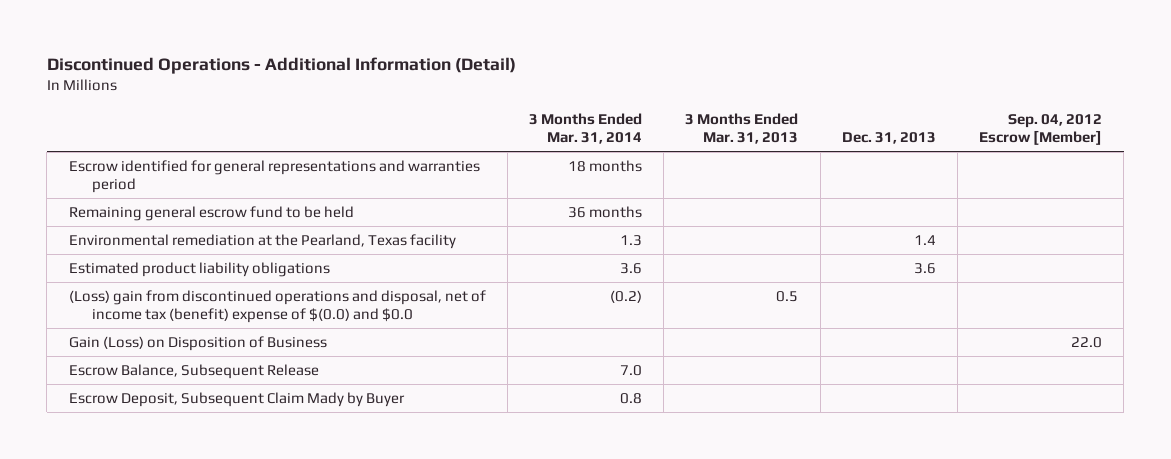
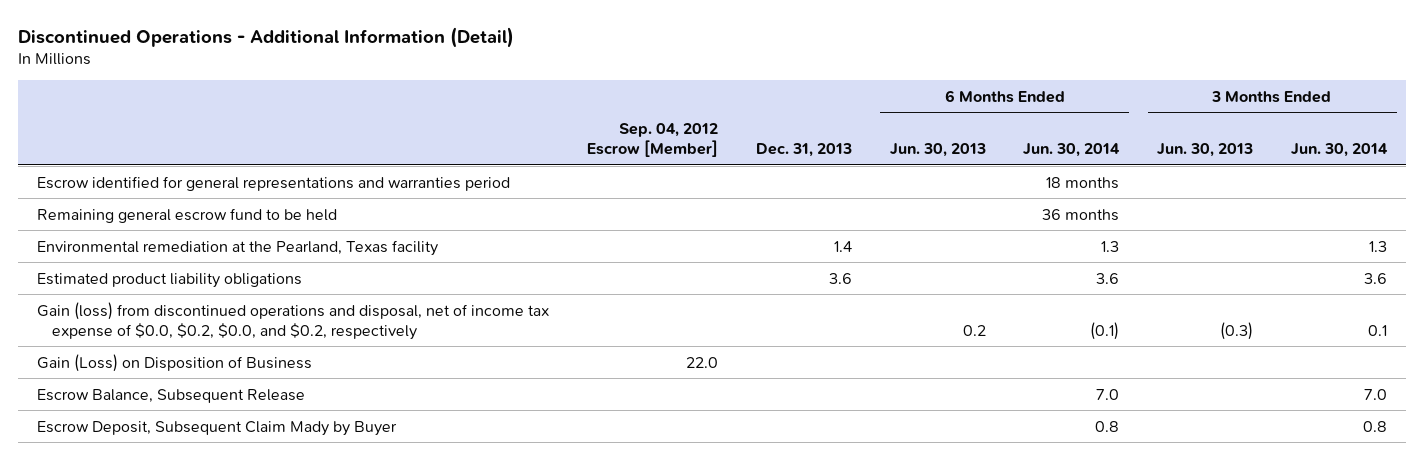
- | 3 Months Ended Mar. 31, 2014 | 3 Months Ended Mar. 31, 2013 | Dec. 31, 2013 | Sep. 04, 2012 Escrow [Member]
+ | Sep. 04, 2012 Escrow [Member] | Dec. 31, 2013 | 6 Months Ended Jun. 30, 2013 | 6 Months Ended Jun. 30, 2014 | 3 Months Ended Jun. 30, 2013 | 3 Months Ended Jun. 30, 2014
- (Loss) gain from discontinued operations and disposal, net of income tax (benefit) expense of $(0.0) and $0.0 | (0.2) | 0.5 | |
+ Gain (loss) from discontinued operations and disposal, net of income tax expense of $0.0, $0.2, $0.0, and $0.2, respectively | | | 0.2 | (0.1) | (0.3) | 0.1

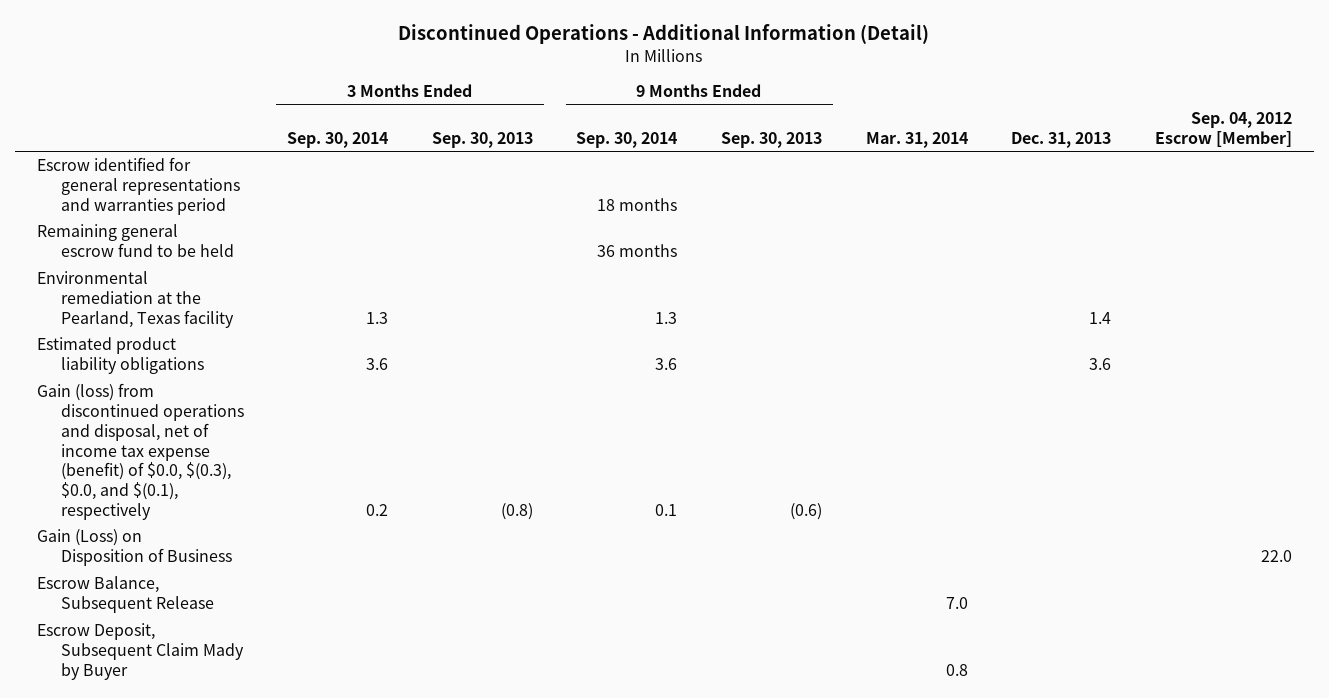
- | Sep. 04, 2012 Escrow [Member] | Dec. 31, 2013 | 6 Months Ended Jun. 30, 2013 | 6 Months Ended Jun. 30, 2014 | 3 Months Ended Jun. 30, 2013 | 3 Months Ended Jun. 30, 2014
+ | 3 Months Ended Sep. 30, 2014 | 3 Months Ended Sep. 30, 2013 | 9 Months Ended Sep. 30, 2014 | 9 Months Ended Sep. 30, 2013 | Mar. 31, 2014 | Dec. 31, 2013 | Sep. 04, 2012 Escrow [Member]
- Gain (loss) from discontinued operations and disposal, net of income tax expense of $0.0, $0.2, $0.0, and $0.2, respectively | | | 0.2 | (0.1) | (0.3) | 0.1
+ Gain (loss) from discontinued operations and disposal, net of income tax expense (benefit) of $0.0, $(0.3), $0.0, and $(0.1), respectively | 0.2 | (0.8) | 0.1 | (0.6) | | |

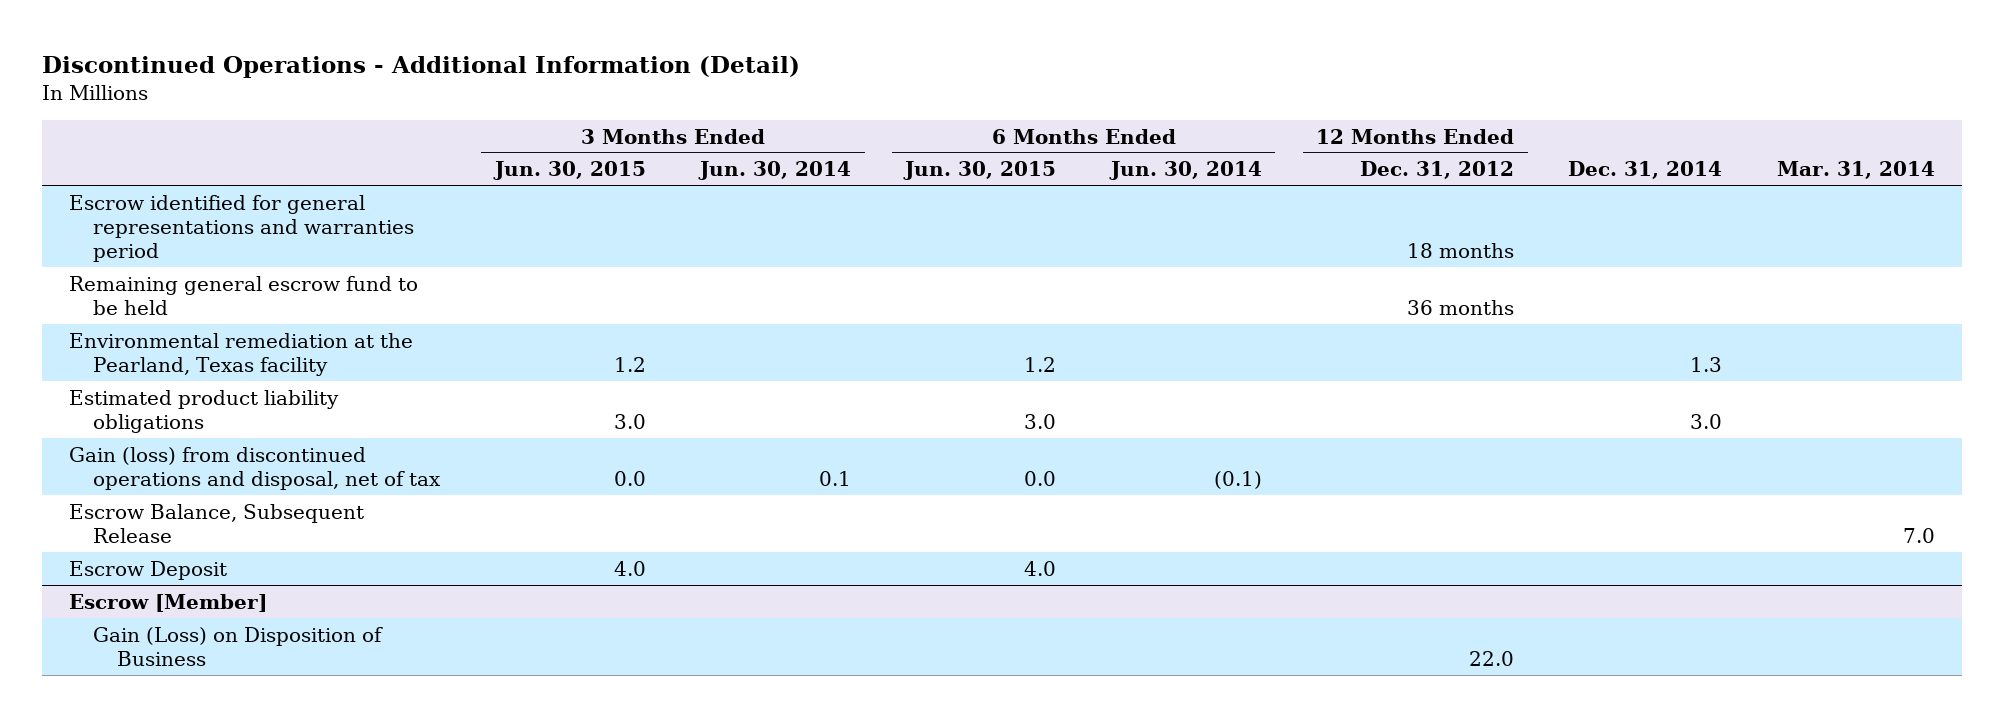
- | 3 Months Ended Sep. 30, 2014 | 3 Months Ended Sep. 30, 2013 | 9 Months Ended Sep. 30, 2014 | 9 Months Ended Sep. 30, 2013 | Mar. 31, 2014 | Dec. 31, 2013 | Sep. 04, 2012 Escrow [Member]
+ | 3 Months Ended Jun. 30, 2015 | 3 Months Ended Jun. 30, 2014 | 6 Months Ended Jun. 30, 2015 | 6 Months Ended Jun. 30, 2014 | 12 Months Ended Dec. 31, 2012 | Dec. 31, 2014 | Mar. 31, 2014
- Gain (loss) from discontinued operations and disposal, net of income tax expense (benefit) of $0.0, $(0.3), $0.0, and $(0.1), respectively | 0.2 | (0.8) | 0.1 | (0.6) | | |
- Gain (Loss) on Disposition of Business | | | | | | | 22.0
+ Gain (loss) from discontinued operations and disposal, net of tax | 0.0 | 0.1 | 0.0 | (0.1) | | |
- Escrow Deposit, Subsequent Claim Mady by Buyer | | | | | 0.8 | |
+ Escrow Deposit | 4.0 | | 4.0 | | | |
+ Escrow [Member]
+ Gain (Loss) on Disposition of Business | | | | | 22.0 | |

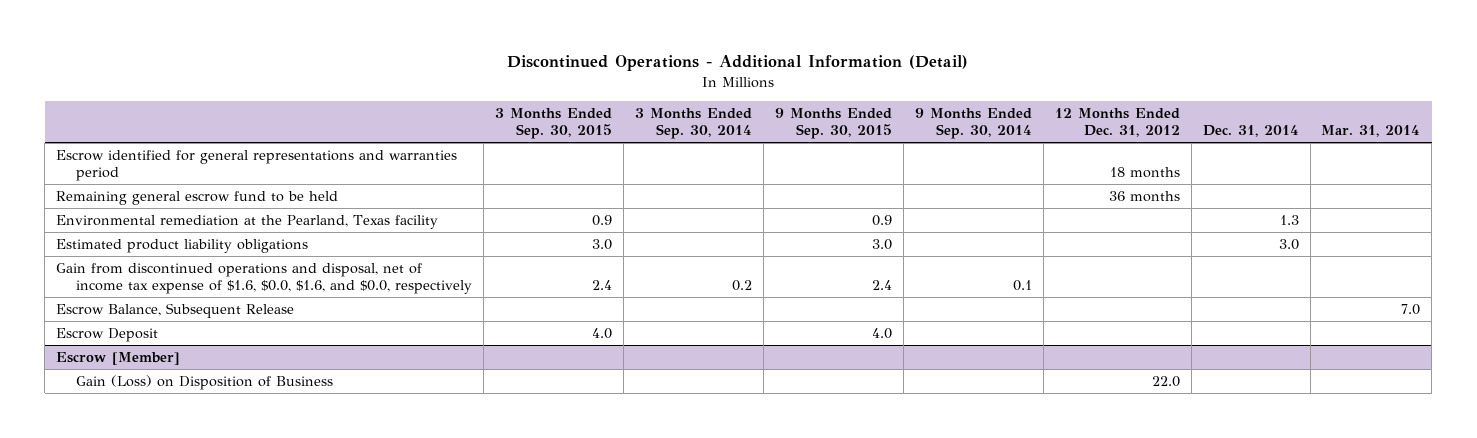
- | 3 Months Ended Jun. 30, 2015 | 3 Months Ended Jun. 30, 2014 | 6 Months Ended Jun. 30, 2015 | 6 Months Ended Jun. 30, 2014 | 12 Months Ended Dec. 31, 2012 | Dec. 31, 2014 | Mar. 31, 2014
+ | 3 Months Ended Sep. 30, 2015 | 3 Months Ended Sep. 30, 2014 | 9 Months Ended Sep. 30, 2015 | 9 Months Ended Sep. 30, 2014 | 12 Months Ended Dec. 31, 2012 | Dec. 31, 2014 | Mar. 31, 2014
- Gain (loss) from discontinued operations and disposal, net of tax | 0.0 | 0.1 | 0.0 | (0.1) | | |
+ Gain from discontinued operations and disposal, net of income tax expense of $1.6, $0.0, $1.6, and $0.0, respectively | 2.4 | 0.2 | 2.4 | 0.1 | | |

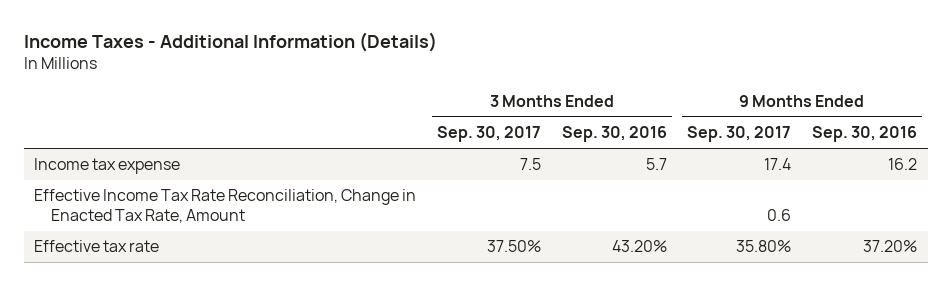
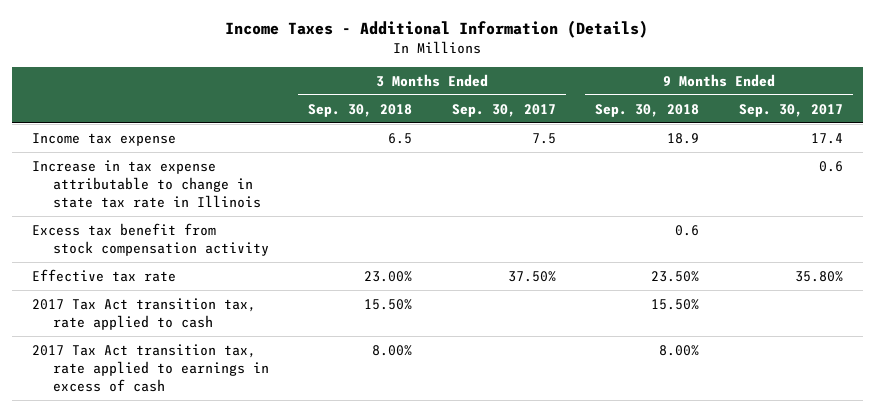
- | 3 Months Ended Sep. 30, 2017 | 3 Months Ended Sep. 30, 2016 | 9 Months Ended Sep. 30, 2017 | 9 Months Ended Sep. 30, 2016
+ | 3 Months Ended Sep. 30, 2018 | 3 Months Ended Sep. 30, 2017 | 9 Months Ended Sep. 30, 2018 | 9 Months Ended Sep. 30, 2017
- Effective Income Tax Rate Reconciliation, Change in Enacted Tax Rate, Amount | | | 0.6 |
+ Increase in tax expense attributable to change in state tax rate in Illinois | | | | 0.6
+ Excess tax benefit from stock compensation activity | | | 0.6 |
+ 2017 Tax Act transition tax, rate applied to cash | 15.50% | | 15.50% |
+ 2017 Tax Act transition tax, rate applied to earnings in excess of cash | 8.00% | | 8.00% |

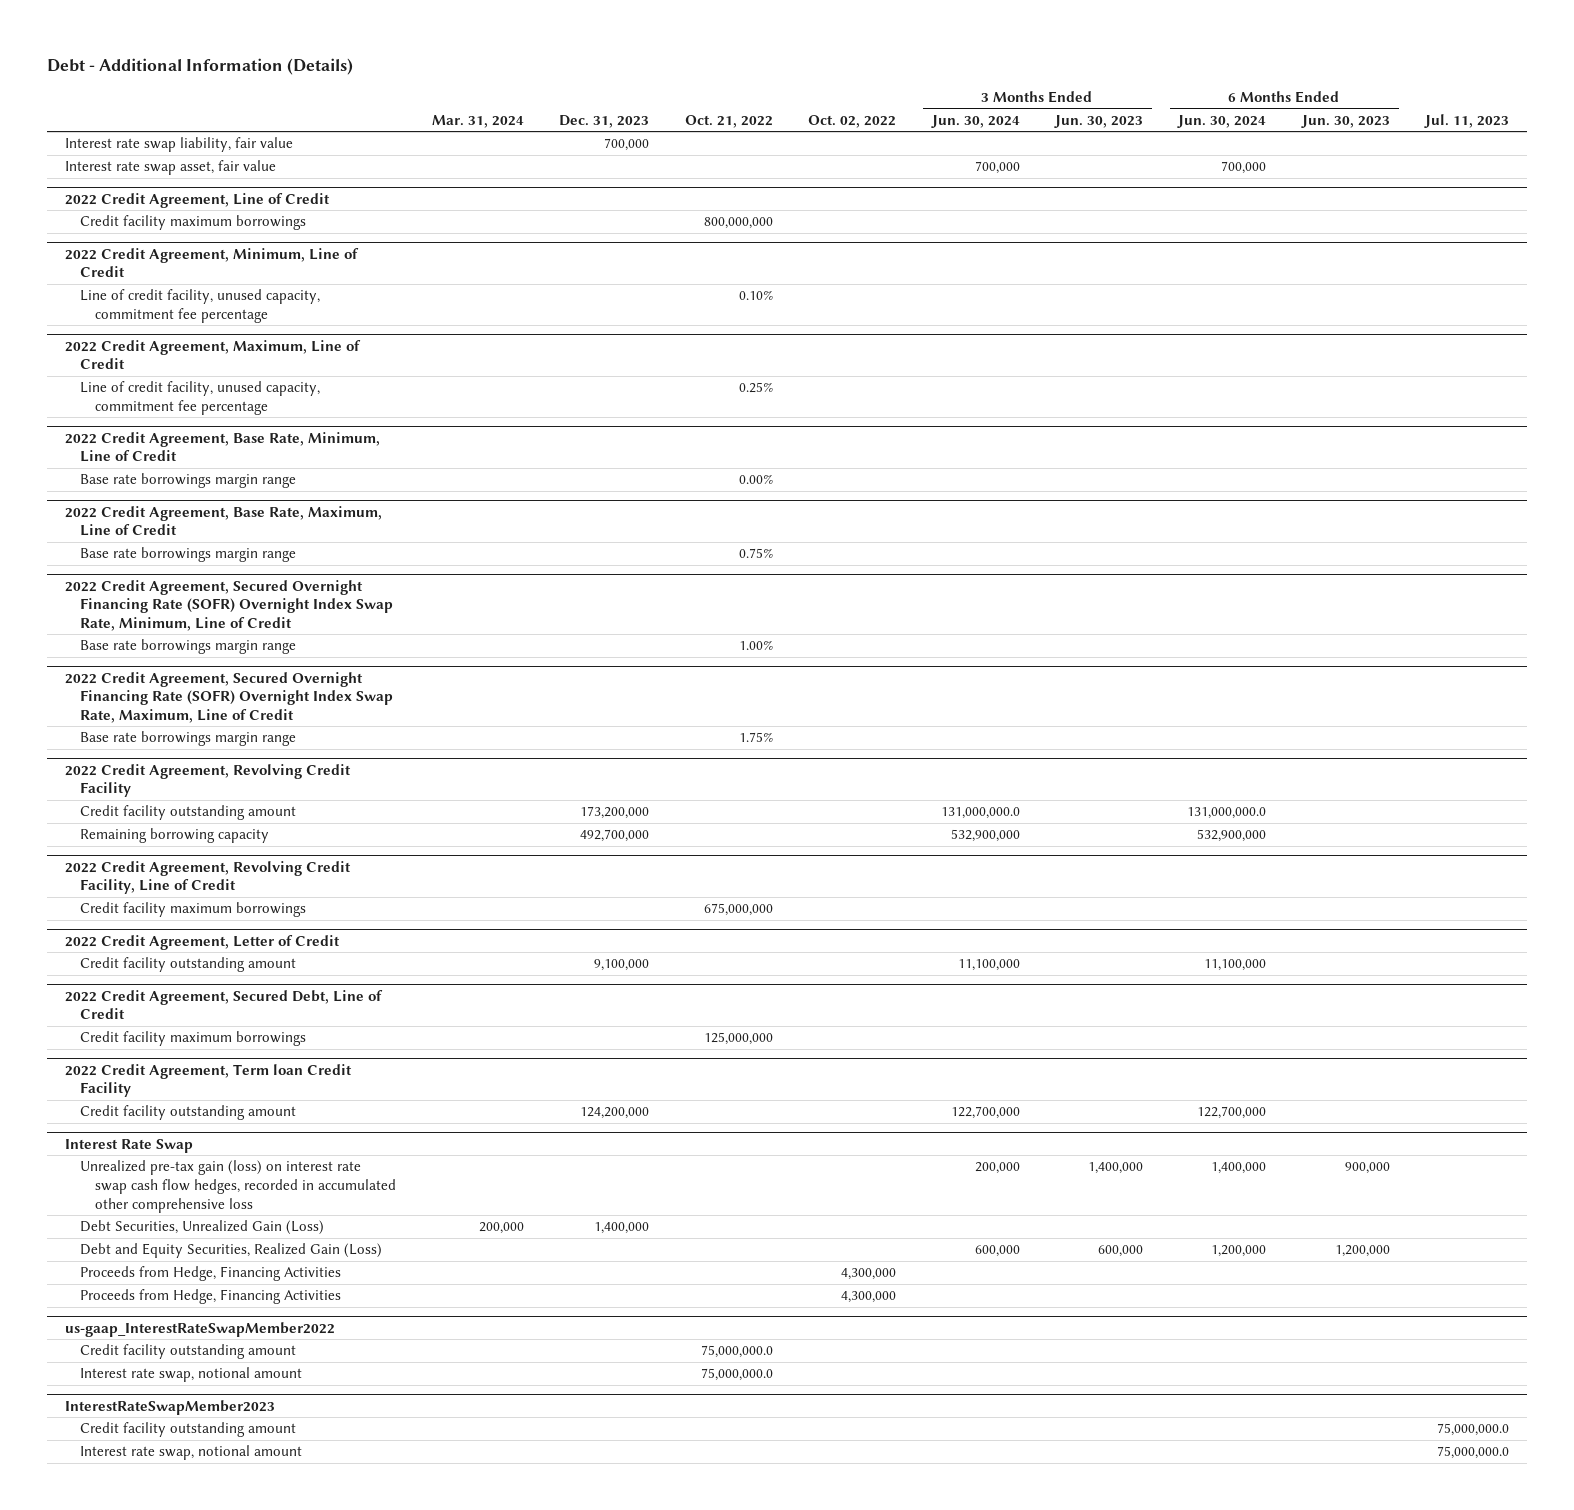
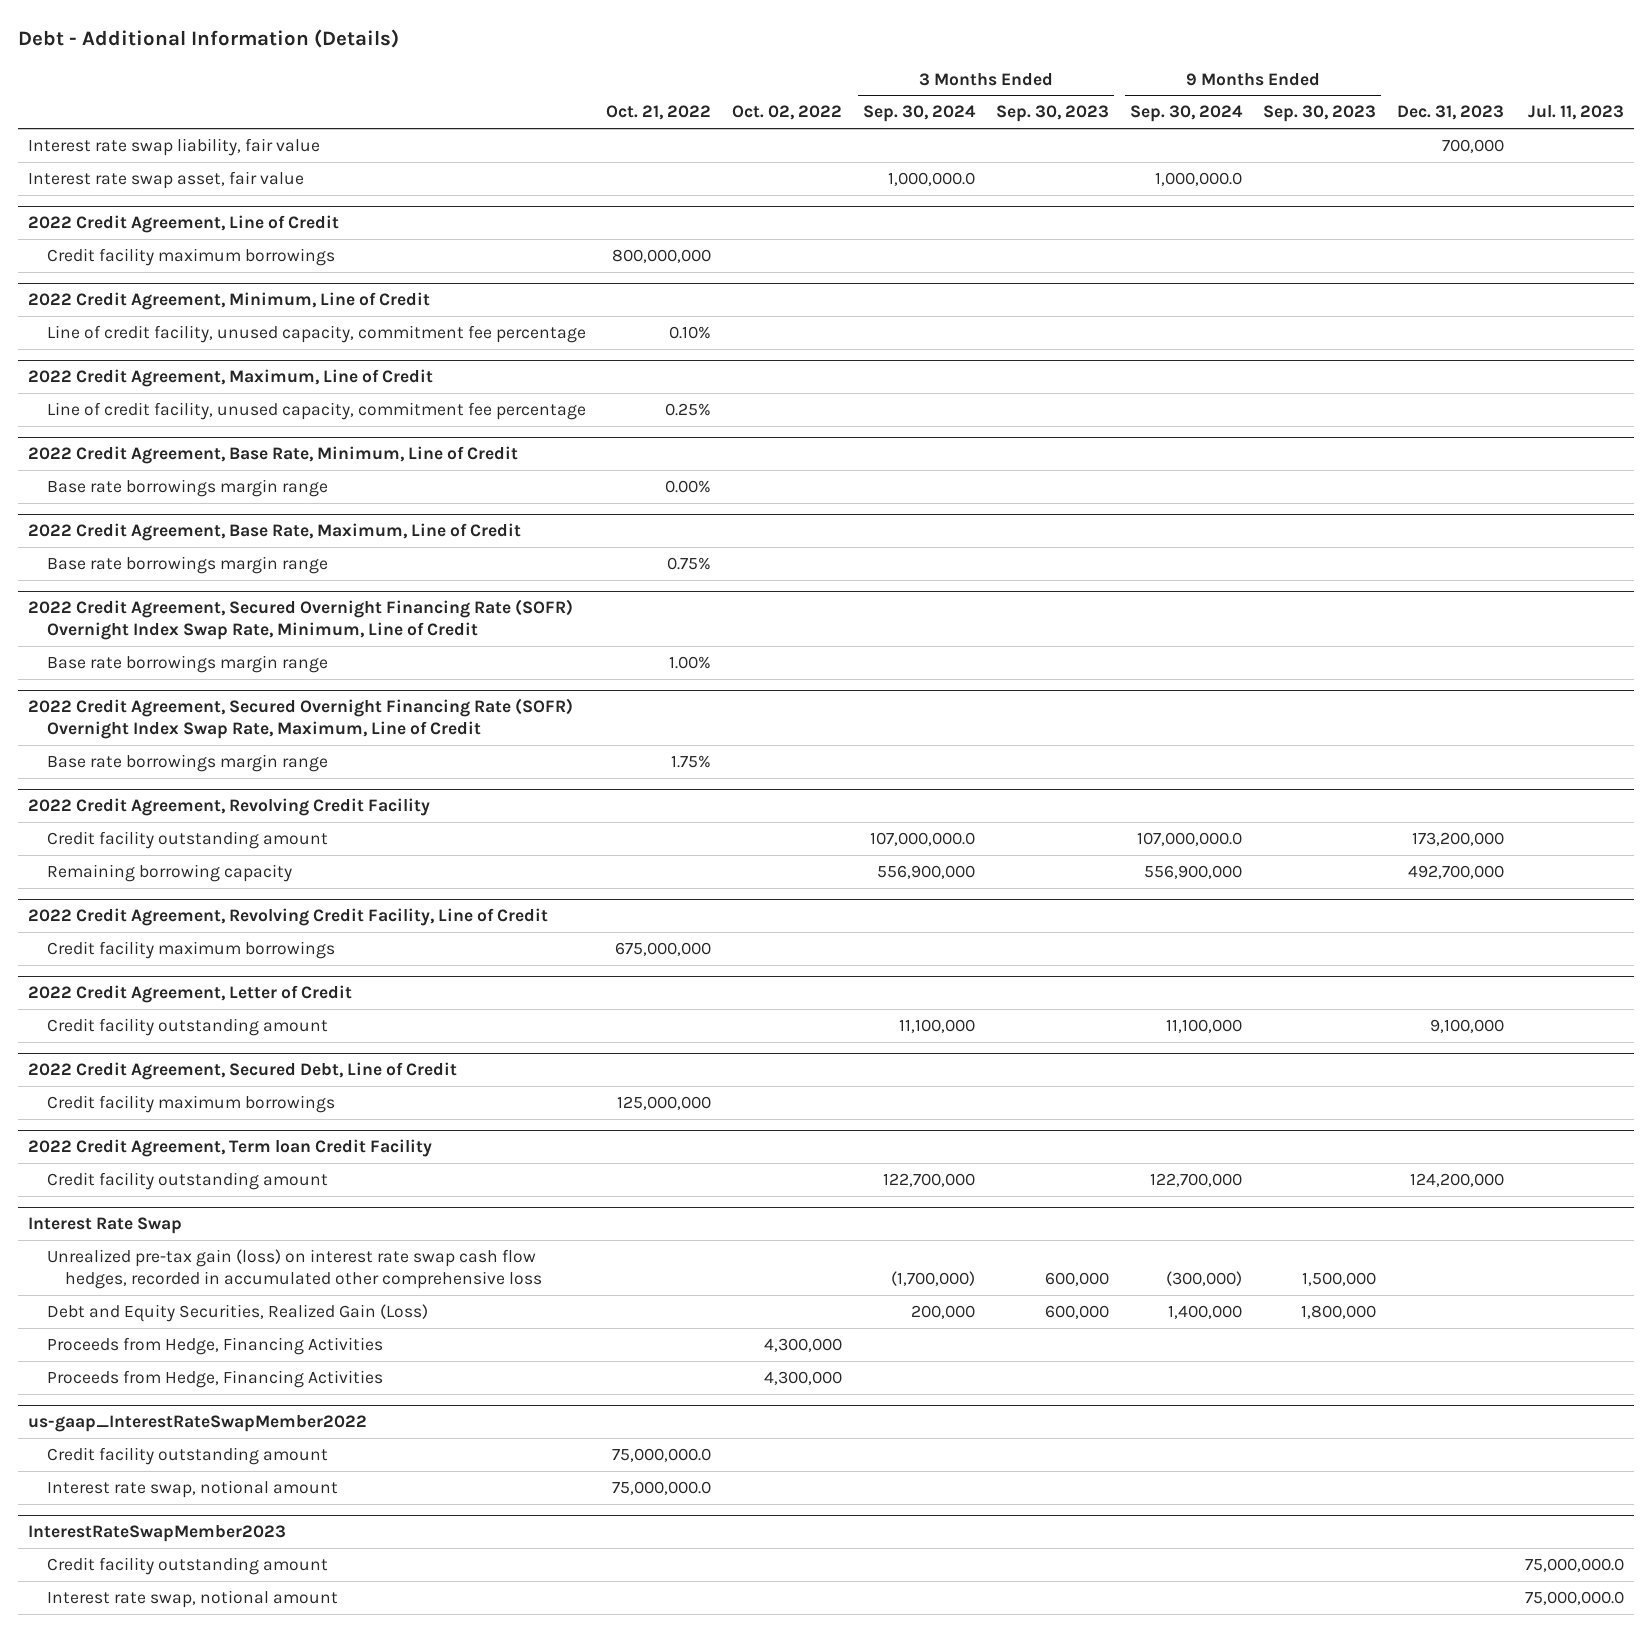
- | Mar. 31, 2024 | Dec. 31, 2023 | Oct. 21, 2022 | Oct. 02, 2022 | 3 Months Ended Jun. 30, 2024 | 3 Months Ended Jun. 30, 2023 | 6 Months Ended Jun. 30, 2024 | 6 Months Ended Jun. 30, 2023 | Jul. 11, 2023
+ | Oct. 21, 2022 | Oct. 02, 2022 | 3 Months Ended Sep. 30, 2024 | 3 Months Ended Sep. 30, 2023 | 9 Months Ended Sep. 30, 2024 | 9 Months Ended Sep. 30, 2023 | Dec. 31, 2023 | Jul. 11, 2023
@ Interest Rate Swap
- Debt Securities, Unrealized Gain (Loss) | 200,000 | 1,400,000 | | | | | | |

